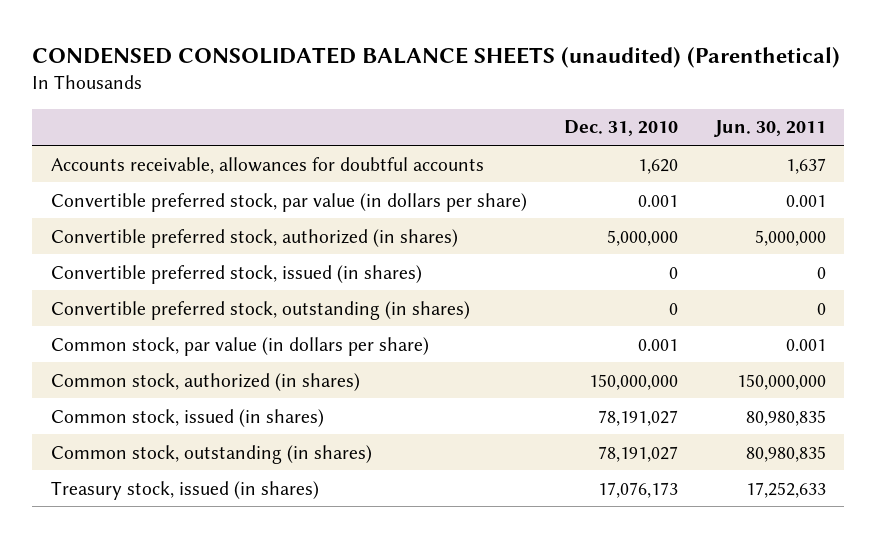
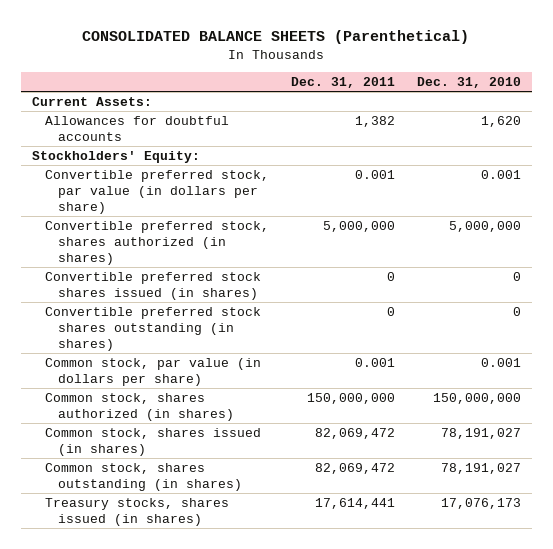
- CONDENSED CONSOLIDATED BALANCE SHEETS (unaudited) (Parenthetical)
+ CONSOLIDATED BALANCE SHEETS (Parenthetical)
- | Dec. 31, 2010 | Jun. 30, 2011
+ | Dec. 31, 2011 | Dec. 31, 2010
- Accounts receivable, allowances for doubtful accounts | 1,620 | 1,637
+ Current Assets:
+ Allowances for doubtful accounts | 1,382 | 1,620
+ Stockholders' Equity:
- Convertible preferred stock, authorized (in shares) | 5,000,000 | 5,000,000
- Convertible preferred stock, issued (in shares) | 0 | 0
- Convertible preferred stock, outstanding (in shares) | 0 | 0
+ Convertible preferred stock, shares authorized (in shares) | 5,000,000 | 5,000,000
+ Convertible preferred stock shares issued (in shares) | 0 | 0
+ Convertible preferred stock shares outstanding (in shares) | 0 | 0
- Common stock, authorized (in shares) | 150,000,000 | 150,000,000
- Common stock, issued (in shares) | 78,191,027 | 80,980,835
- Common stock, outstanding (in shares) | 78,191,027 | 80,980,835
- Treasury stock, issued (in shares) | 17,076,173 | 17,252,633
+ Common stock, shares authorized (in shares) | 150,000,000 | 150,000,000
+ Common stock, shares issued (in shares) | 82,069,472 | 78,191,027
+ Common stock, shares outstanding (in shares) | 82,069,472 | 78,191,027
+ Treasury stocks, shares issued (in shares) | 17,614,441 | 17,076,173

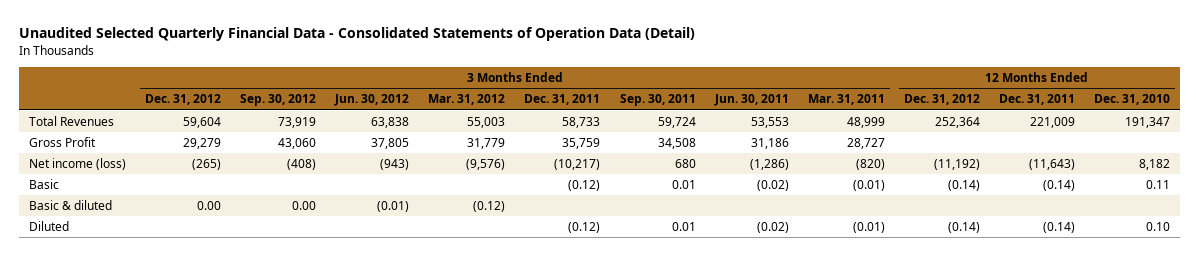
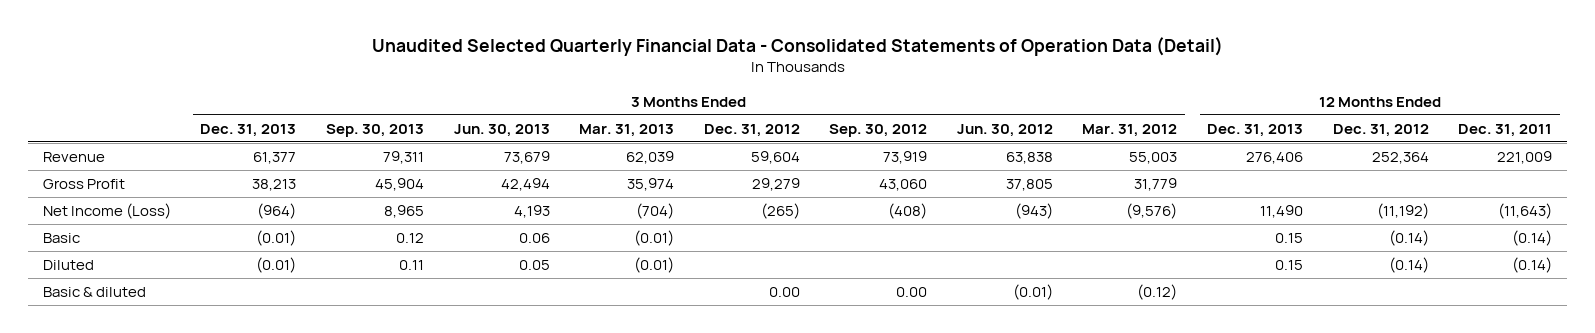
- | 3 Months Ended Dec. 31, 2012 | 3 Months Ended Sep. 30, 2012 | 3 Months Ended Jun. 30, 2012 | 3 Months Ended Mar. 31, 2012 | 3 Months Ended Dec. 31, 2011 | 3 Months Ended Sep. 30, 2011 | 3 Months Ended Jun. 30, 2011 | 3 Months Ended Mar. 31, 2011 | 12 Months Ended Dec. 31, 2012 | 12 Months Ended Dec. 31, 2011 | 12 Months Ended Dec. 31, 2010
+ | 3 Months Ended Dec. 31, 2013 | 3 Months Ended Sep. 30, 2013 | 3 Months Ended Jun. 30, 2013 | 3 Months Ended Mar. 31, 2013 | 3 Months Ended Dec. 31, 2012 | 3 Months Ended Sep. 30, 2012 | 3 Months Ended Jun. 30, 2012 | 3 Months Ended Mar. 31, 2012 | 12 Months Ended Dec. 31, 2013 | 12 Months Ended Dec. 31, 2012 | 12 Months Ended Dec. 31, 2011
- Total Revenues | 59,604 | 73,919 | 63,838 | 55,003 | 58,733 | 59,724 | 53,553 | 48,999 | 252,364 | 221,009 | 191,347
+ Revenue | 61,377 | 79,311 | 73,679 | 62,039 | 59,604 | 73,919 | 63,838 | 55,003 | 276,406 | 252,364 | 221,009
- Net income (loss) | (265) | (408) | (943) | (9,576) | (10,217) | 680 | (1,286) | (820) | (11,192) | (11,643) | 8,182
+ Net Income (Loss) | (964) | 8,965 | 4,193 | (704) | (265) | (408) | (943) | (9,576) | 11,490 | (11,192) | (11,643)
moved down: Basic & diluted | | | | | 0.00 | 0.00 | (0.01) | (0.12) | | |

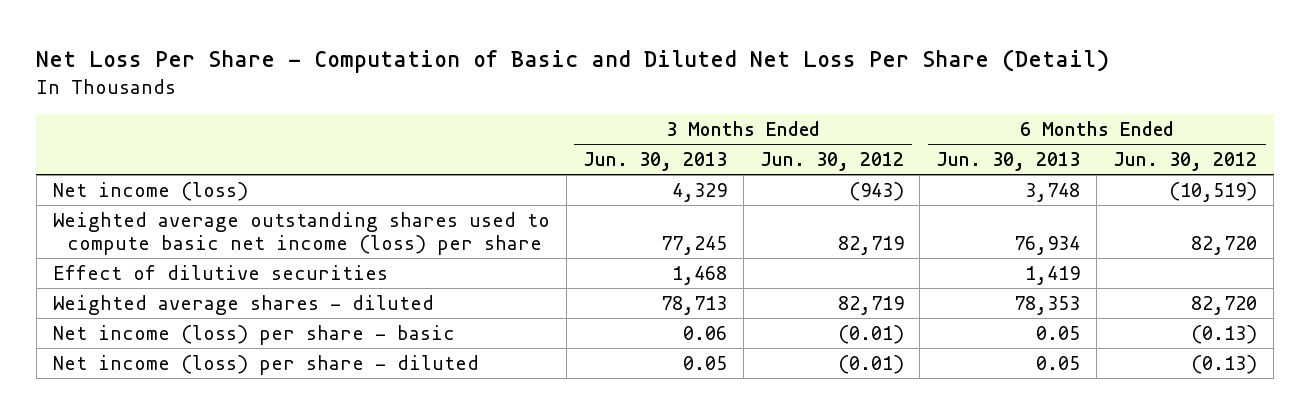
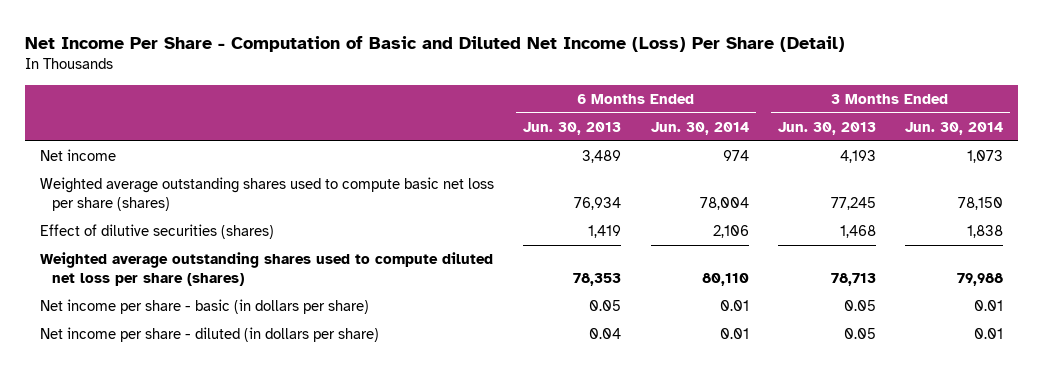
- Net Loss Per Share - Computation of Basic and Diluted Net Loss Per Share (Detail)
+ Net Income Per Share - Computation of Basic and Diluted Net Income (Loss) Per Share (Detail)
- | 3 Months Ended Jun. 30, 2013 | 3 Months Ended Jun. 30, 2012 | 6 Months Ended Jun. 30, 2013 | 6 Months Ended Jun. 30, 2012
+ | 6 Months Ended Jun. 30, 2013 | 6 Months Ended Jun. 30, 2014 | 3 Months Ended Jun. 30, 2013 | 3 Months Ended Jun. 30, 2014
- Net income (loss) | 4,329 | (943) | 3,748 | (10,519)
- Weighted average outstanding shares used to compute basic net income (loss) per share | 77,245 | 82,719 | 76,934 | 82,720
- Effect of dilutive securities | 1,468 | | 1,419 |
- Weighted average shares - diluted | 78,713 | 82,719 | 78,353 | 82,720
- Net income (loss) per share - basic | 0.06 | (0.01) | 0.05 | (0.13)
- Net income (loss) per share - diluted | 0.05 | (0.01) | 0.05 | (0.13)
+ Net income | 3,489 | 974 | 4,193 | 1,073
+ Weighted average outstanding shares used to compute basic net loss per share (shares) | 76,934 | 78,004 | 77,245 | 78,150
+ Effect of dilutive securities (shares) | 1,419 | 2,106 | 1,468 | 1,838
+ Weighted average outstanding shares used to compute diluted net loss per share (shares) | 78,353 | 80,110 | 78,713 | 79,988
+ Net income per share - basic (in dollars per share) | 0.05 | 0.01 | 0.05 | 0.01
+ Net income per share - diluted (in dollars per share) | 0.04 | 0.01 | 0.05 | 0.01

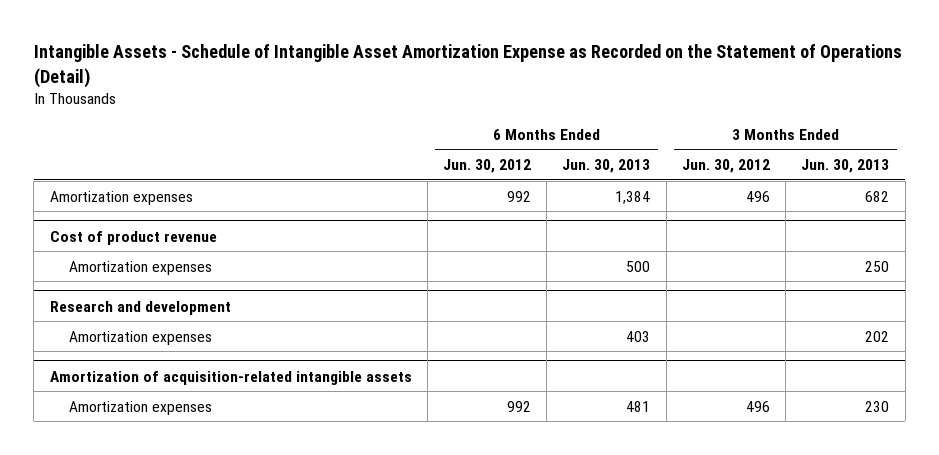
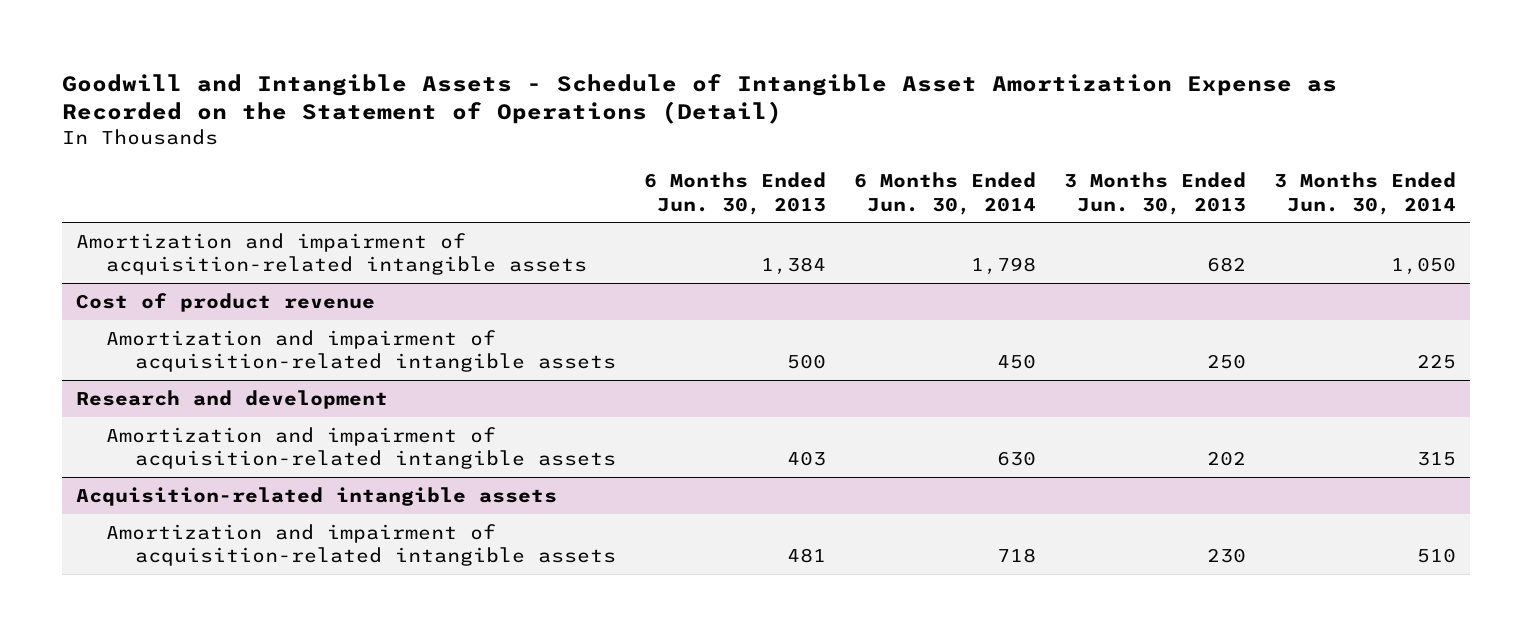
- Intangible Assets - Schedule of Intangible Asset Amortization Expense as Recorded on the Statement of Operations (Detail)
+ Goodwill and Intangible Assets - Schedule of Intangible Asset Amortization Expense as Recorded on the Statement of Operations (Detail)
- | 6 Months Ended Jun. 30, 2012 | 6 Months Ended Jun. 30, 2013 | 3 Months Ended Jun. 30, 2012 | 3 Months Ended Jun. 30, 2013
+ | 6 Months Ended Jun. 30, 2013 | 6 Months Ended Jun. 30, 2014 | 3 Months Ended Jun. 30, 2013 | 3 Months Ended Jun. 30, 2014
- Amortization expenses | 992 | 1,384 | 496 | 682
+ Amortization and impairment of acquisition-related intangible assets | 1,384 | 1,798 | 682 | 1,050
@ Cost of product revenue
- Amortization expenses | | 500 | | 250
+ Amortization and impairment of acquisition-related intangible assets | 500 | 450 | 250 | 225
@ Research and development
- Amortization expenses | | 403 | | 202
- Amortization of acquisition-related intangible assets
- Amortization expenses | 992 | 481 | 496 | 230
@ Research and development
+ Amortization and impairment of acquisition-related intangible assets | 403 | 630 | 202 | 315
+ Acquisition-related intangible assets
+ Amortization and impairment of acquisition-related intangible assets | 481 | 718 | 230 | 510

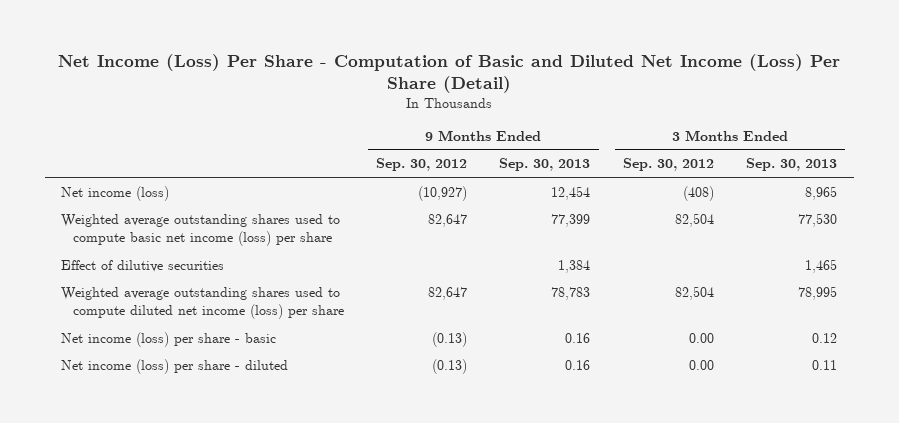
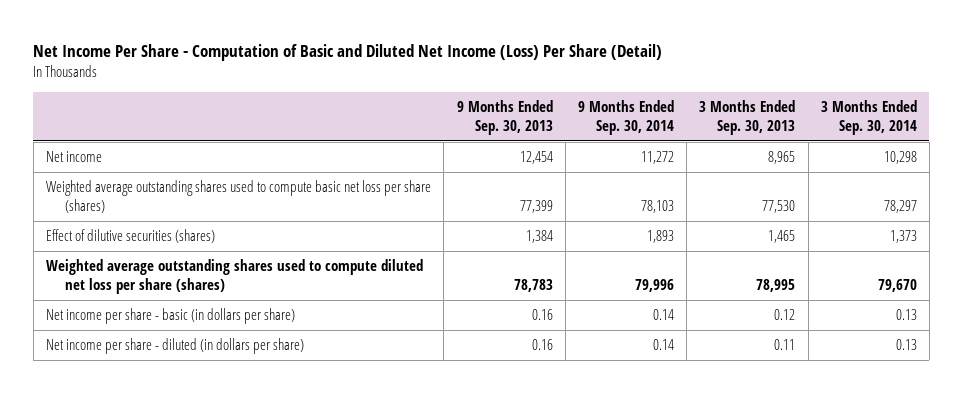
- Net Income (Loss) Per Share - Computation of Basic and Diluted Net Income (Loss) Per Share (Detail)
+ Net Income Per Share - Computation of Basic and Diluted Net Income (Loss) Per Share (Detail)
- | 9 Months Ended Sep. 30, 2012 | 9 Months Ended Sep. 30, 2013 | 3 Months Ended Sep. 30, 2012 | 3 Months Ended Sep. 30, 2013
+ | 9 Months Ended Sep. 30, 2013 | 9 Months Ended Sep. 30, 2014 | 3 Months Ended Sep. 30, 2013 | 3 Months Ended Sep. 30, 2014
- Net income (loss) | (10,927) | 12,454 | (408) | 8,965
- Weighted average outstanding shares used to compute basic net income (loss) per share | 82,647 | 77,399 | 82,504 | 77,530
- Effect of dilutive securities | | 1,384 | | 1,465
- Weighted average outstanding shares used to compute diluted net income (loss) per share | 82,647 | 78,783 | 82,504 | 78,995
- Net income (loss) per share - basic | (0.13) | 0.16 | 0.00 | 0.12
- Net income (loss) per share - diluted | (0.13) | 0.16 | 0.00 | 0.11
+ Net income | 12,454 | 11,272 | 8,965 | 10,298
+ Weighted average outstanding shares used to compute basic net loss per share (shares) | 77,399 | 78,103 | 77,530 | 78,297
+ Effect of dilutive securities (shares) | 1,384 | 1,893 | 1,465 | 1,373
+ Weighted average outstanding shares used to compute diluted net loss per share (shares) | 78,783 | 79,996 | 78,995 | 79,670
+ Net income per share - basic (in dollars per share) | 0.16 | 0.14 | 0.12 | 0.13
+ Net income per share - diluted (in dollars per share) | 0.16 | 0.14 | 0.11 | 0.13

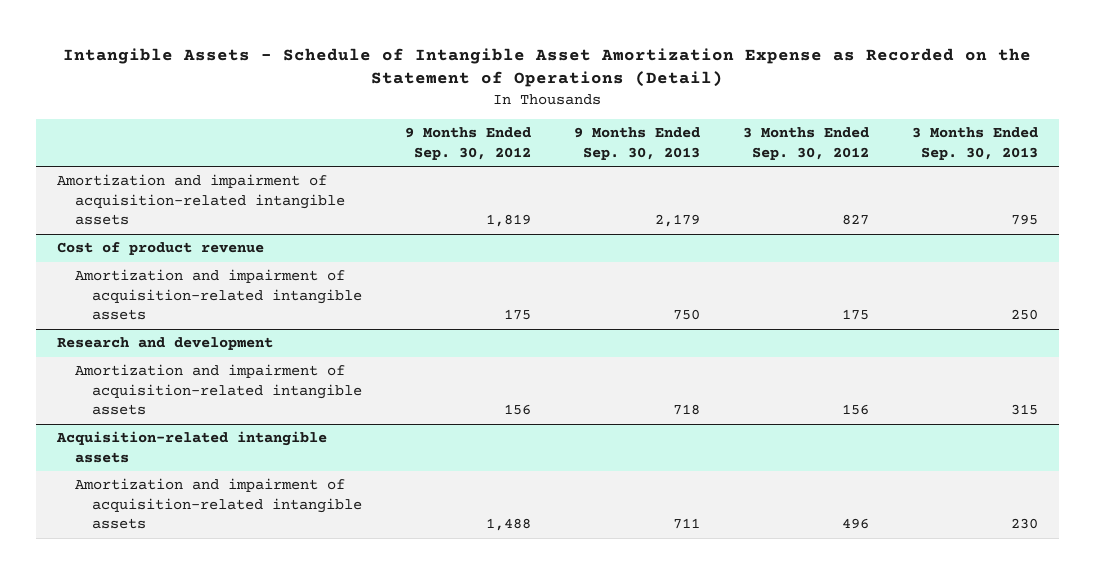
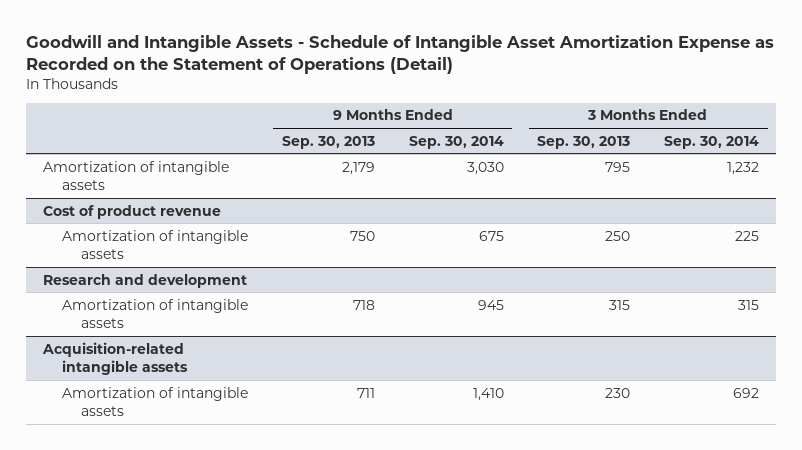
- Intangible Assets - Schedule of Intangible Asset Amortization Expense as Recorded on the Statement of Operations (Detail)
+ Goodwill and Intangible Assets - Schedule of Intangible Asset Amortization Expense as Recorded on the Statement of Operations (Detail)
- | 9 Months Ended Sep. 30, 2012 | 9 Months Ended Sep. 30, 2013 | 3 Months Ended Sep. 30, 2012 | 3 Months Ended Sep. 30, 2013
+ | 9 Months Ended Sep. 30, 2013 | 9 Months Ended Sep. 30, 2014 | 3 Months Ended Sep. 30, 2013 | 3 Months Ended Sep. 30, 2014
- Amortization and impairment of acquisition-related intangible assets | 1,819 | 2,179 | 827 | 795
+ Amortization of intangible assets | 2,179 | 3,030 | 795 | 1,232
@ Cost of product revenue
- Amortization and impairment of acquisition-related intangible assets | 175 | 750 | 175 | 250
+ Amortization of intangible assets | 750 | 675 | 250 | 225
@ Research and development
- Amortization and impairment of acquisition-related intangible assets | 156 | 718 | 156 | 315
+ Amortization of intangible assets | 718 | 945 | 315 | 315
@ Acquisition-related intangible assets
- Amortization and impairment of acquisition-related intangible assets | 1,488 | 711 | 496 | 230
+ Amortization of intangible assets | 711 | 1,410 | 230 | 692

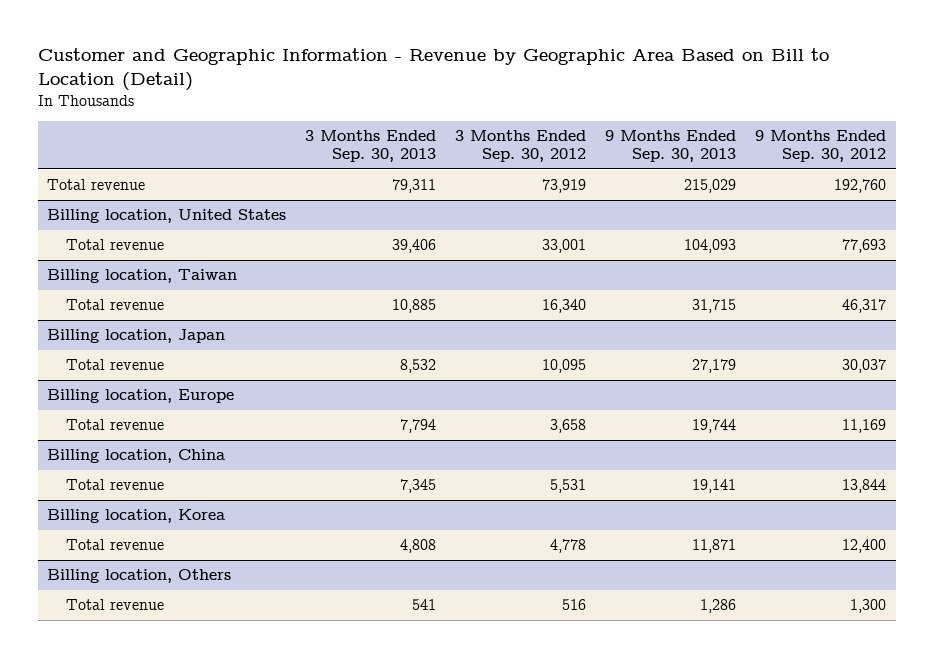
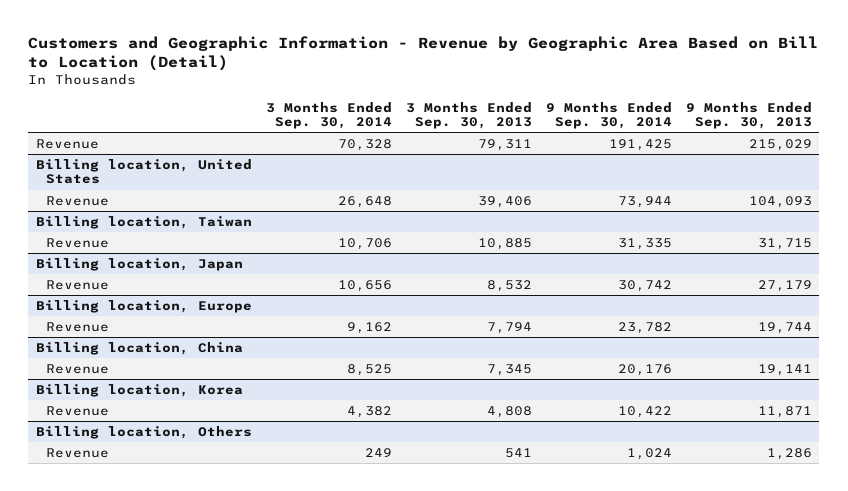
- Customer and Geographic Information - Revenue by Geographic Area Based on Bill to Location (Detail)
+ Customers and Geographic Information - Revenue by Geographic Area Based on Bill to Location (Detail)
- | 3 Months Ended Sep. 30, 2013 | 3 Months Ended Sep. 30, 2012 | 9 Months Ended Sep. 30, 2013 | 9 Months Ended Sep. 30, 2012
+ | 3 Months Ended Sep. 30, 2014 | 3 Months Ended Sep. 30, 2013 | 9 Months Ended Sep. 30, 2014 | 9 Months Ended Sep. 30, 2013
- Total revenue | 79,311 | 73,919 | 215,029 | 192,760
+ Revenue | 70,328 | 79,311 | 191,425 | 215,029
@ Billing location, United States
- Total revenue | 39,406 | 33,001 | 104,093 | 77,693
+ Revenue | 26,648 | 39,406 | 73,944 | 104,093
@ Billing location, Taiwan
- Total revenue | 10,885 | 16,340 | 31,715 | 46,317
+ Revenue | 10,706 | 10,885 | 31,335 | 31,715
@ Billing location, Japan
- Total revenue | 8,532 | 10,095 | 27,179 | 30,037
+ Revenue | 10,656 | 8,532 | 30,742 | 27,179
@ Billing location, Europe
- Total revenue | 7,794 | 3,658 | 19,744 | 11,169
+ Revenue | 9,162 | 7,794 | 23,782 | 19,744
@ Billing location, China
- Total revenue | 7,345 | 5,531 | 19,141 | 13,844
+ Revenue | 8,525 | 7,345 | 20,176 | 19,141
@ Billing location, Korea
- Total revenue | 4,808 | 4,778 | 11,871 | 12,400
+ Revenue | 4,382 | 4,808 | 10,422 | 11,871
@ Billing location, Others
- Total revenue | 541 | 516 | 1,286 | 1,300
+ Revenue | 249 | 541 | 1,024 | 1,286

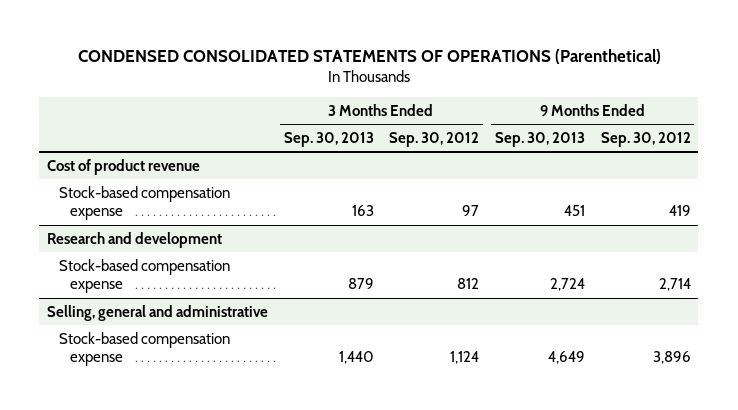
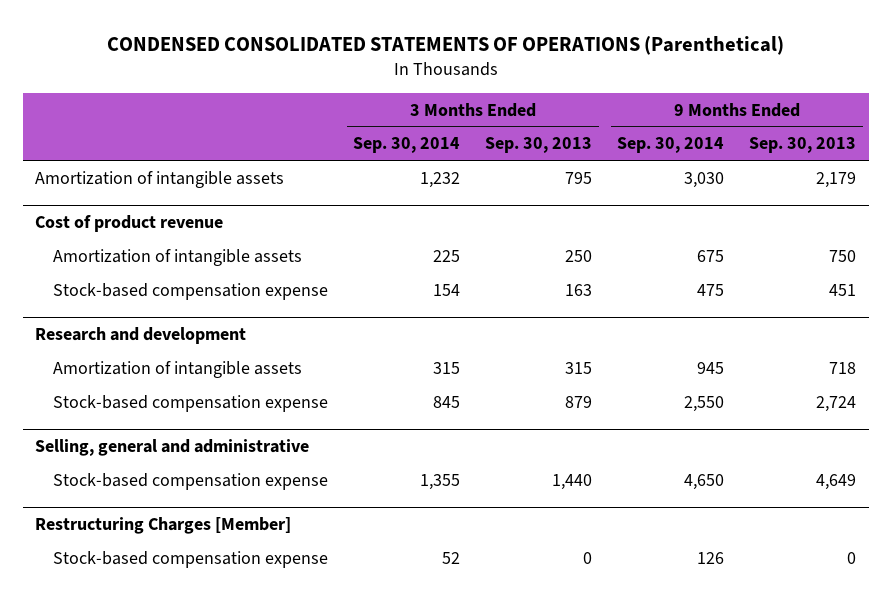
- | 3 Months Ended Sep. 30, 2013 | 3 Months Ended Sep. 30, 2012 | 9 Months Ended Sep. 30, 2013 | 9 Months Ended Sep. 30, 2012
+ | 3 Months Ended Sep. 30, 2014 | 3 Months Ended Sep. 30, 2013 | 9 Months Ended Sep. 30, 2014 | 9 Months Ended Sep. 30, 2013
+ Amortization of intangible assets | 1,232 | 795 | 3,030 | 2,179
@ Cost of product revenue
+ Amortization of intangible assets | 225 | 250 | 675 | 750
@ Research and development
+ Amortization of intangible assets | 315 | 315 | 945 | 718
+ Restructuring Charges [Member]
+ Stock-based compensation expense | 52 | 0 | 126 | 0

